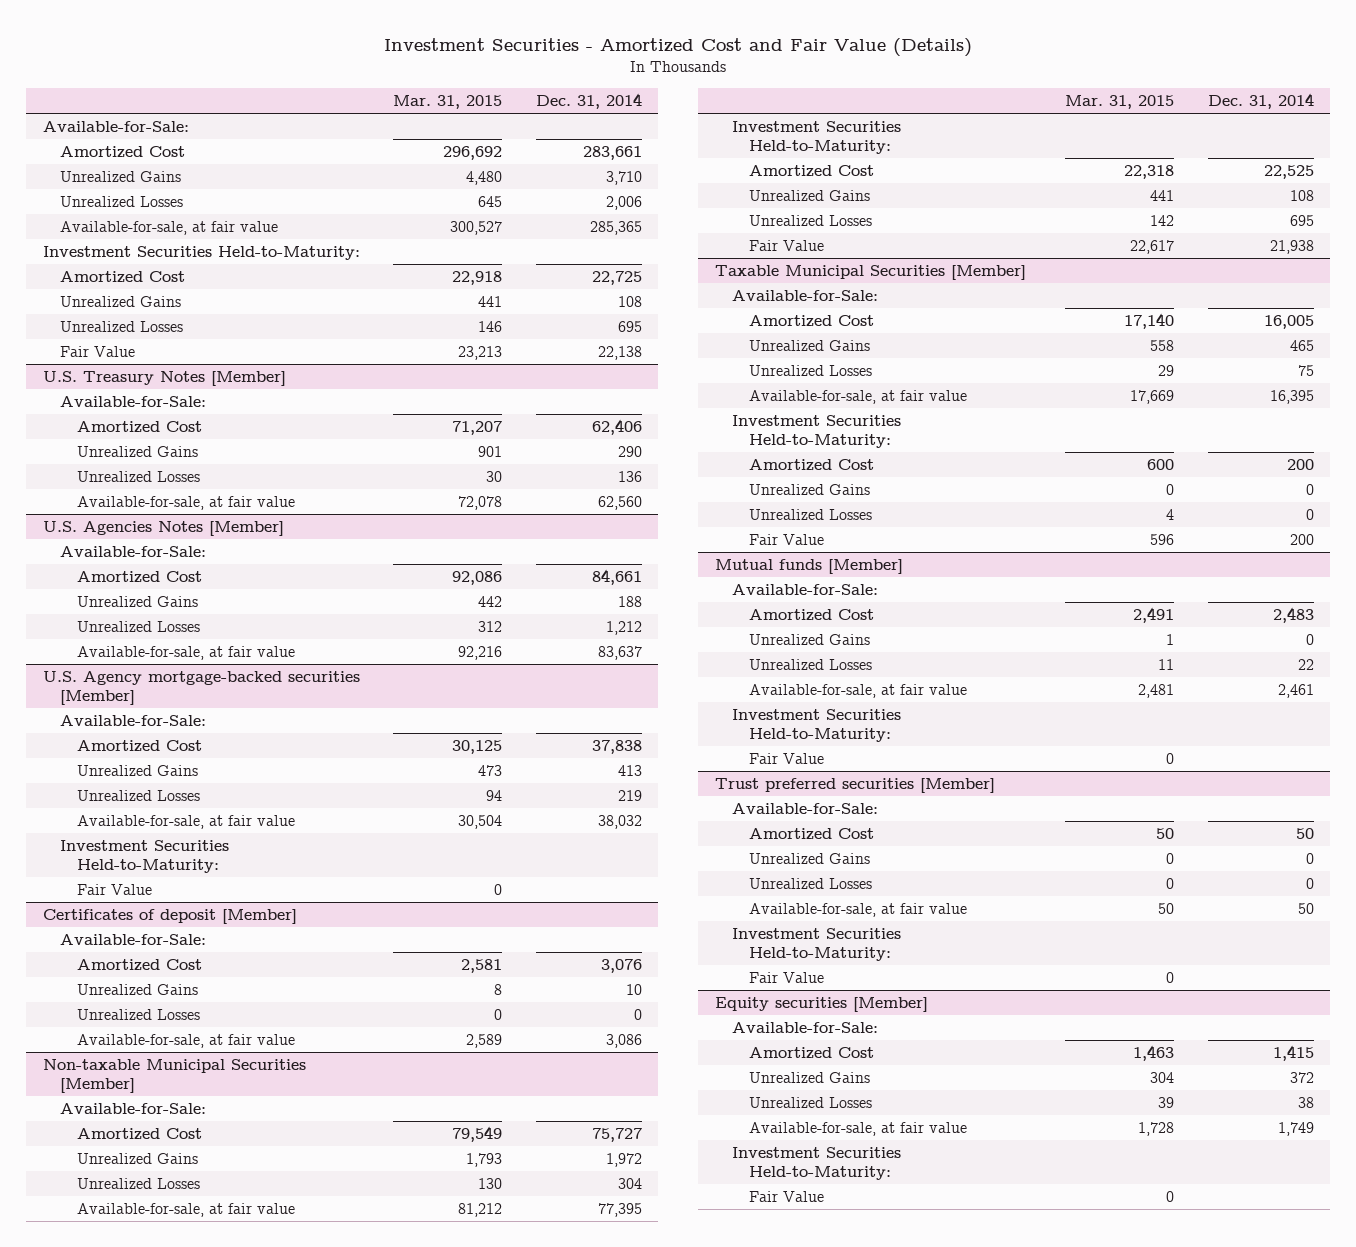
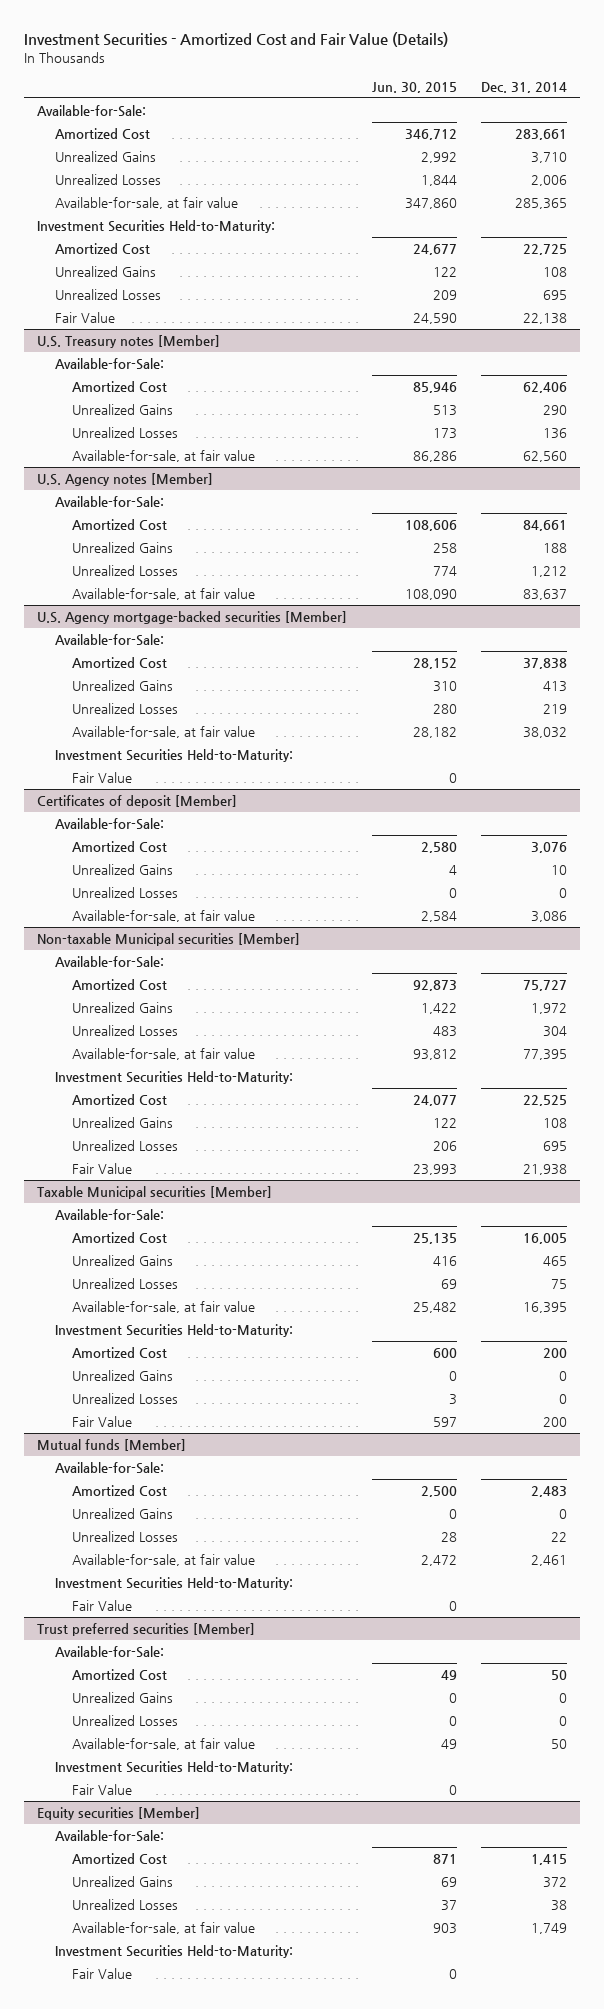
- | Mar. 31, 2015 | Dec. 31, 2014
+ | Jun. 30, 2015 | Dec. 31, 2014
- U.S. Treasury Notes [Member]
+ U.S. Treasury notes [Member]
- U.S. Agencies Notes [Member]
+ U.S. Agency notes [Member]
- Non-taxable Municipal Securities [Member]
+ Non-taxable Municipal securities [Member]
- Taxable Municipal Securities [Member]
+ Taxable Municipal securities [Member]

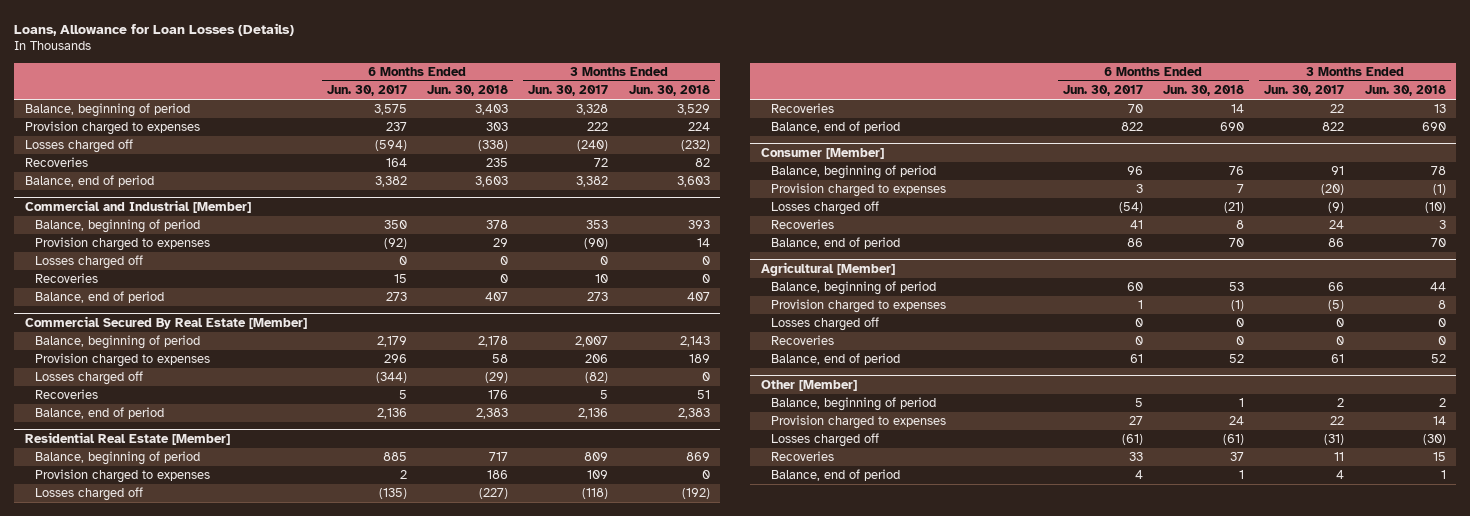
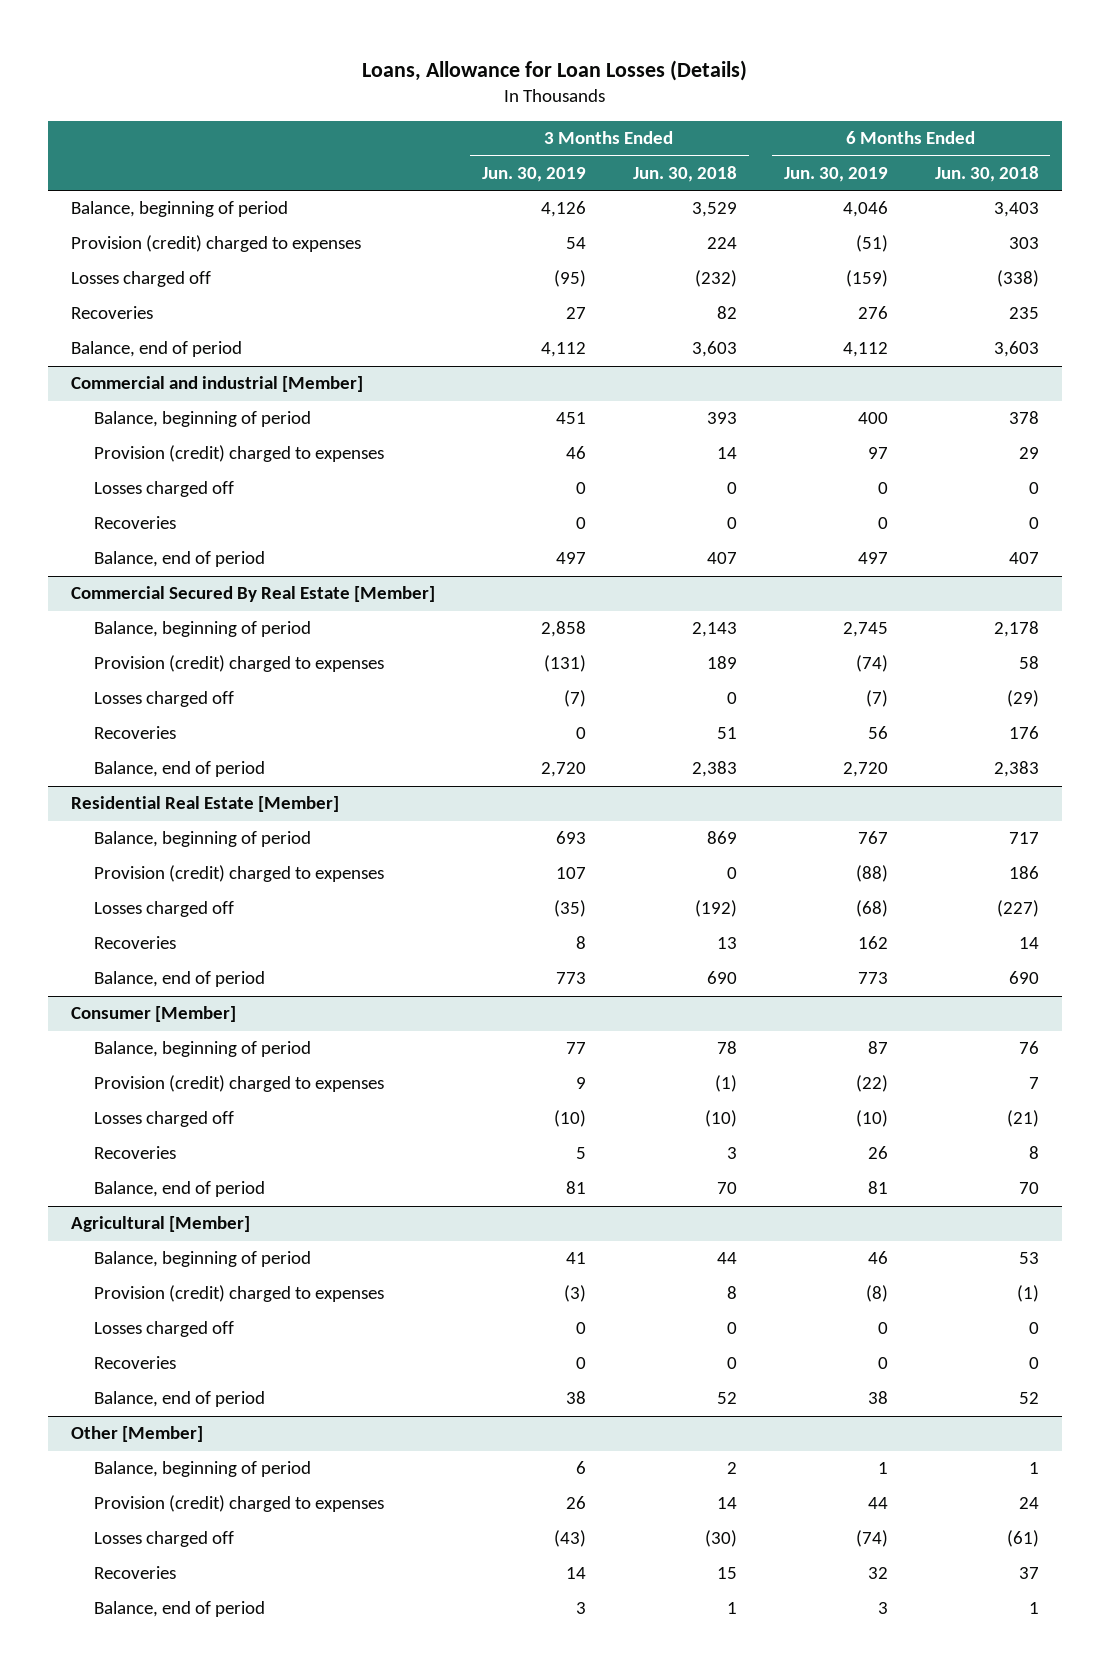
- | 6 Months Ended Jun. 30, 2017 | 6 Months Ended Jun. 30, 2018 | 3 Months Ended Jun. 30, 2017 | 3 Months Ended Jun. 30, 2018
+ | 3 Months Ended Jun. 30, 2019 | 3 Months Ended Jun. 30, 2018 | 6 Months Ended Jun. 30, 2019 | 6 Months Ended Jun. 30, 2018
- Provision charged to expenses | 237 | 303 | 222 | 224
+ Provision (credit) charged to expenses | 54 | 224 | (51) | 303
- Commercial and Industrial [Member]
+ Commercial and industrial [Member]
- Provision charged to expenses | (92) | 29 | (90) | 14
+ Provision (credit) charged to expenses | 46 | 14 | 97 | 29
@ Commercial Secured By Real Estate [Member]
- Provision charged to expenses | 296 | 58 | 206 | 189
+ Provision (credit) charged to expenses | (131) | 189 | (74) | 58
@ Residential Real Estate [Member]
- Provision charged to expenses | 2 | 186 | 109 | 0
+ Provision (credit) charged to expenses | 107 | 0 | (88) | 186
@ Consumer [Member]
- Provision charged to expenses | 3 | 7 | (20) | (1)
+ Provision (credit) charged to expenses | 9 | (1) | (22) | 7
@ Agricultural [Member]
- Provision charged to expenses | 1 | (1) | (5) | 8
+ Provision (credit) charged to expenses | (3) | 8 | (8) | (1)
@ Other [Member]
- Provision charged to expenses | 27 | 24 | 22 | 14
+ Provision (credit) charged to expenses | 26 | 14 | 44 | 24

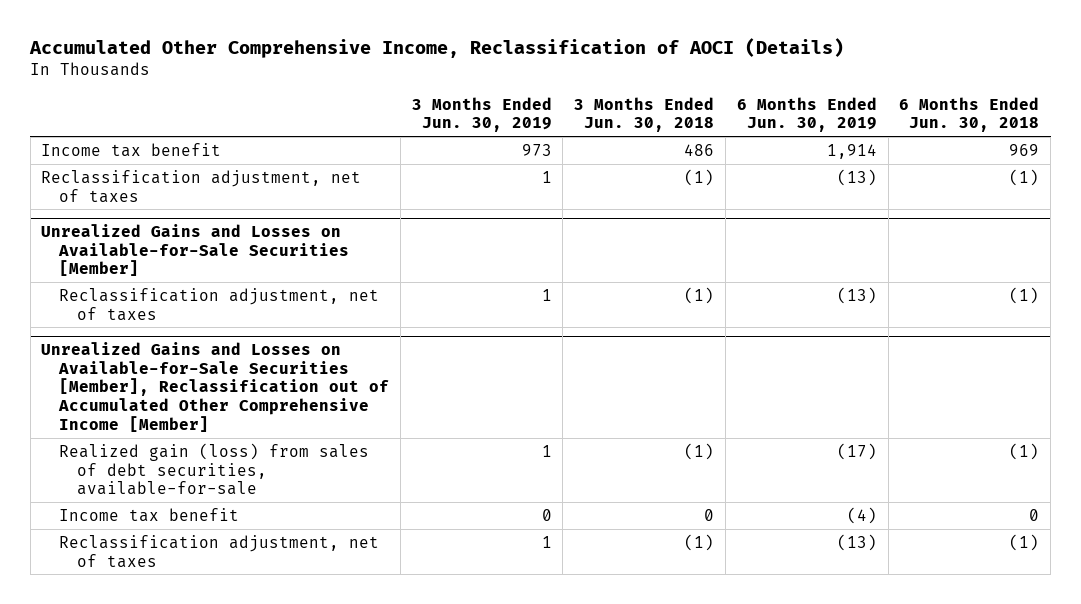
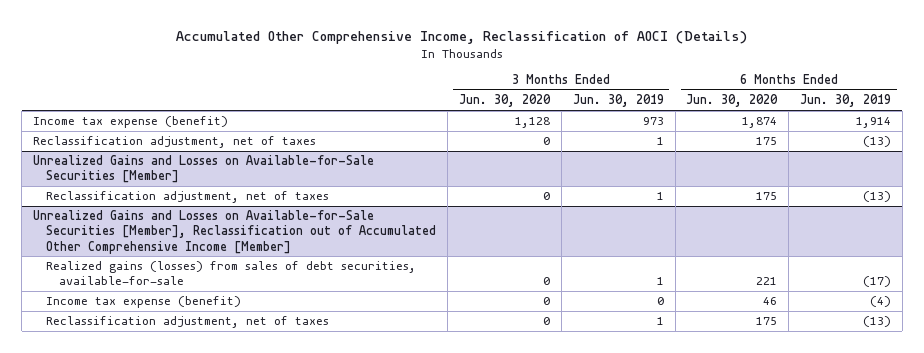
- | 3 Months Ended Jun. 30, 2019 | 3 Months Ended Jun. 30, 2018 | 6 Months Ended Jun. 30, 2019 | 6 Months Ended Jun. 30, 2018
+ | 3 Months Ended Jun. 30, 2020 | 3 Months Ended Jun. 30, 2019 | 6 Months Ended Jun. 30, 2020 | 6 Months Ended Jun. 30, 2019
- Income tax benefit | 973 | 486 | 1,914 | 969
+ Income tax expense (benefit) | 1,128 | 973 | 1,874 | 1,914
@ Unrealized Gains and Losses on Available-for-Sale Securities [Member], Reclassification out of Accumulated Other Comprehensive Income [Member]
- Realized gain (loss) from sales of debt securities, available-for-sale | 1 | (1) | (17) | (1)
- Income tax benefit | 0 | 0 | (4) | 0
+ Realized gains (losses) from sales of debt securities, available-for-sale | 0 | 1 | 221 | (17)
+ Income tax expense (benefit) | 0 | 0 | 46 | (4)

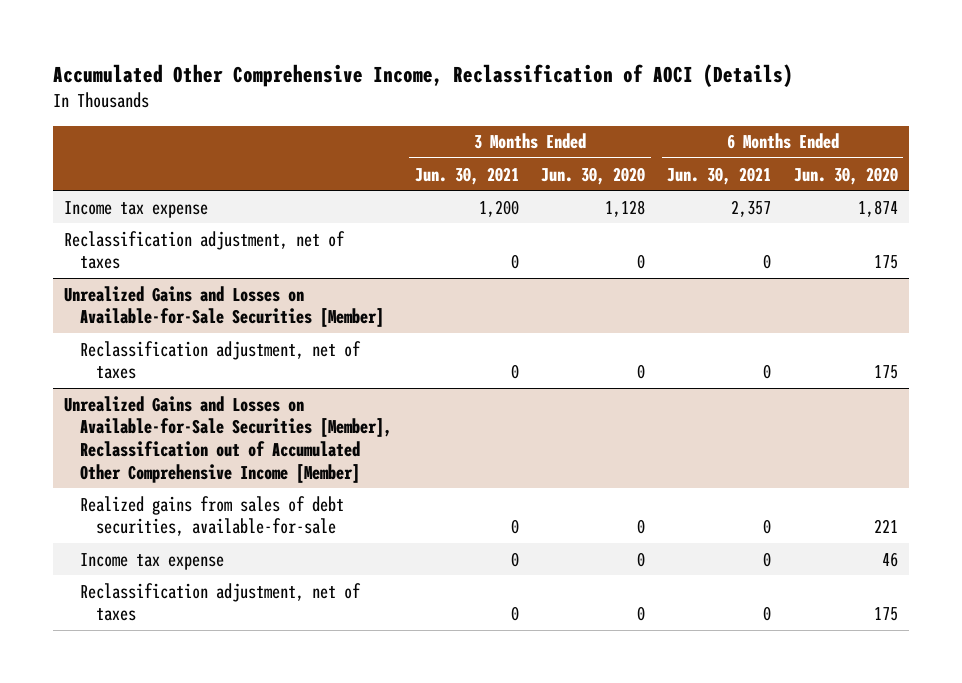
- | 3 Months Ended Jun. 30, 2020 | 3 Months Ended Jun. 30, 2019 | 6 Months Ended Jun. 30, 2020 | 6 Months Ended Jun. 30, 2019
+ | 3 Months Ended Jun. 30, 2021 | 3 Months Ended Jun. 30, 2020 | 6 Months Ended Jun. 30, 2021 | 6 Months Ended Jun. 30, 2020
- Income tax expense (benefit) | 1,128 | 973 | 1,874 | 1,914
+ Income tax expense | 1,200 | 1,128 | 2,357 | 1,874
@ Unrealized Gains and Losses on Available-for-Sale Securities [Member], Reclassification out of Accumulated Other Comprehensive Income [Member]
- Realized gains (losses) from sales of debt securities, available-for-sale | 0 | 1 | 221 | (17)
- Income tax expense (benefit) | 0 | 0 | 46 | (4)
+ Realized gains from sales of debt securities, available-for-sale | 0 | 0 | 0 | 221
+ Income tax expense | 0 | 0 | 0 | 46

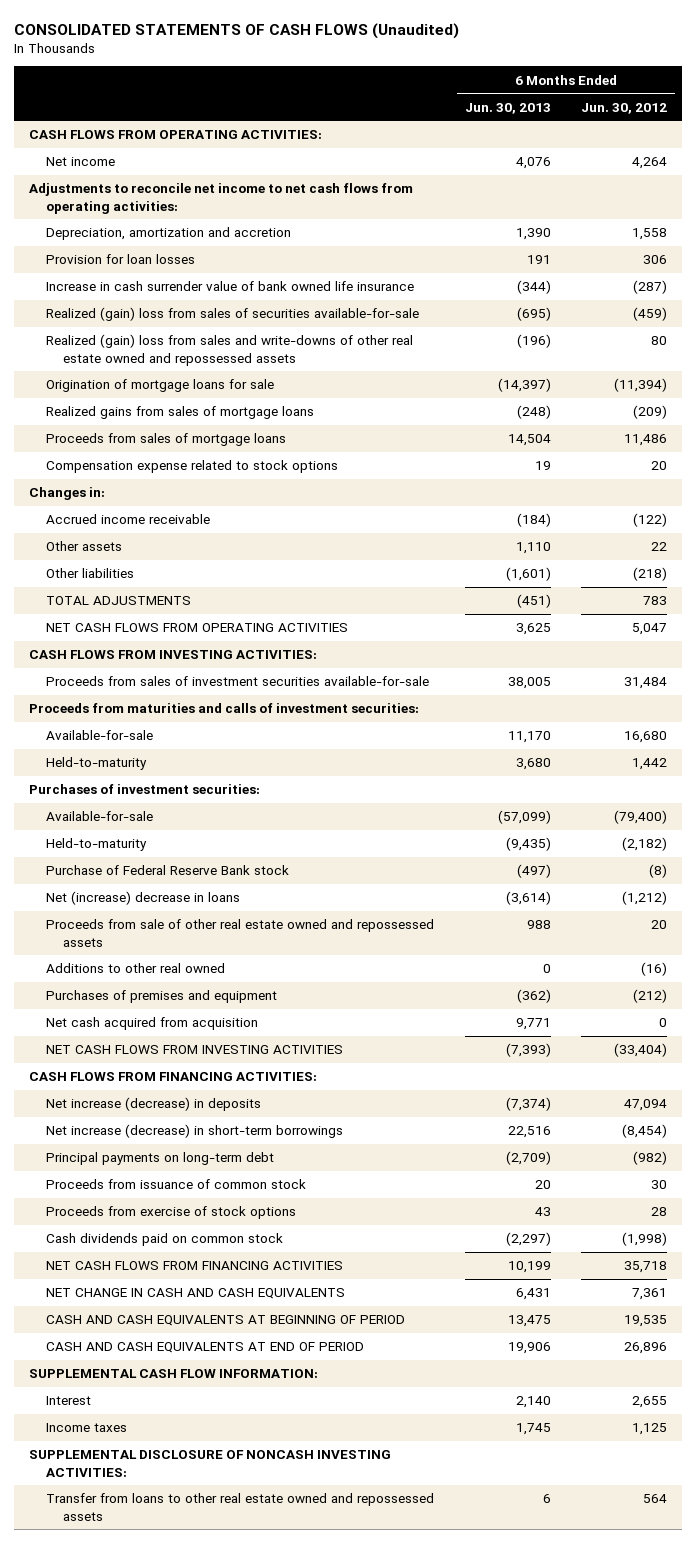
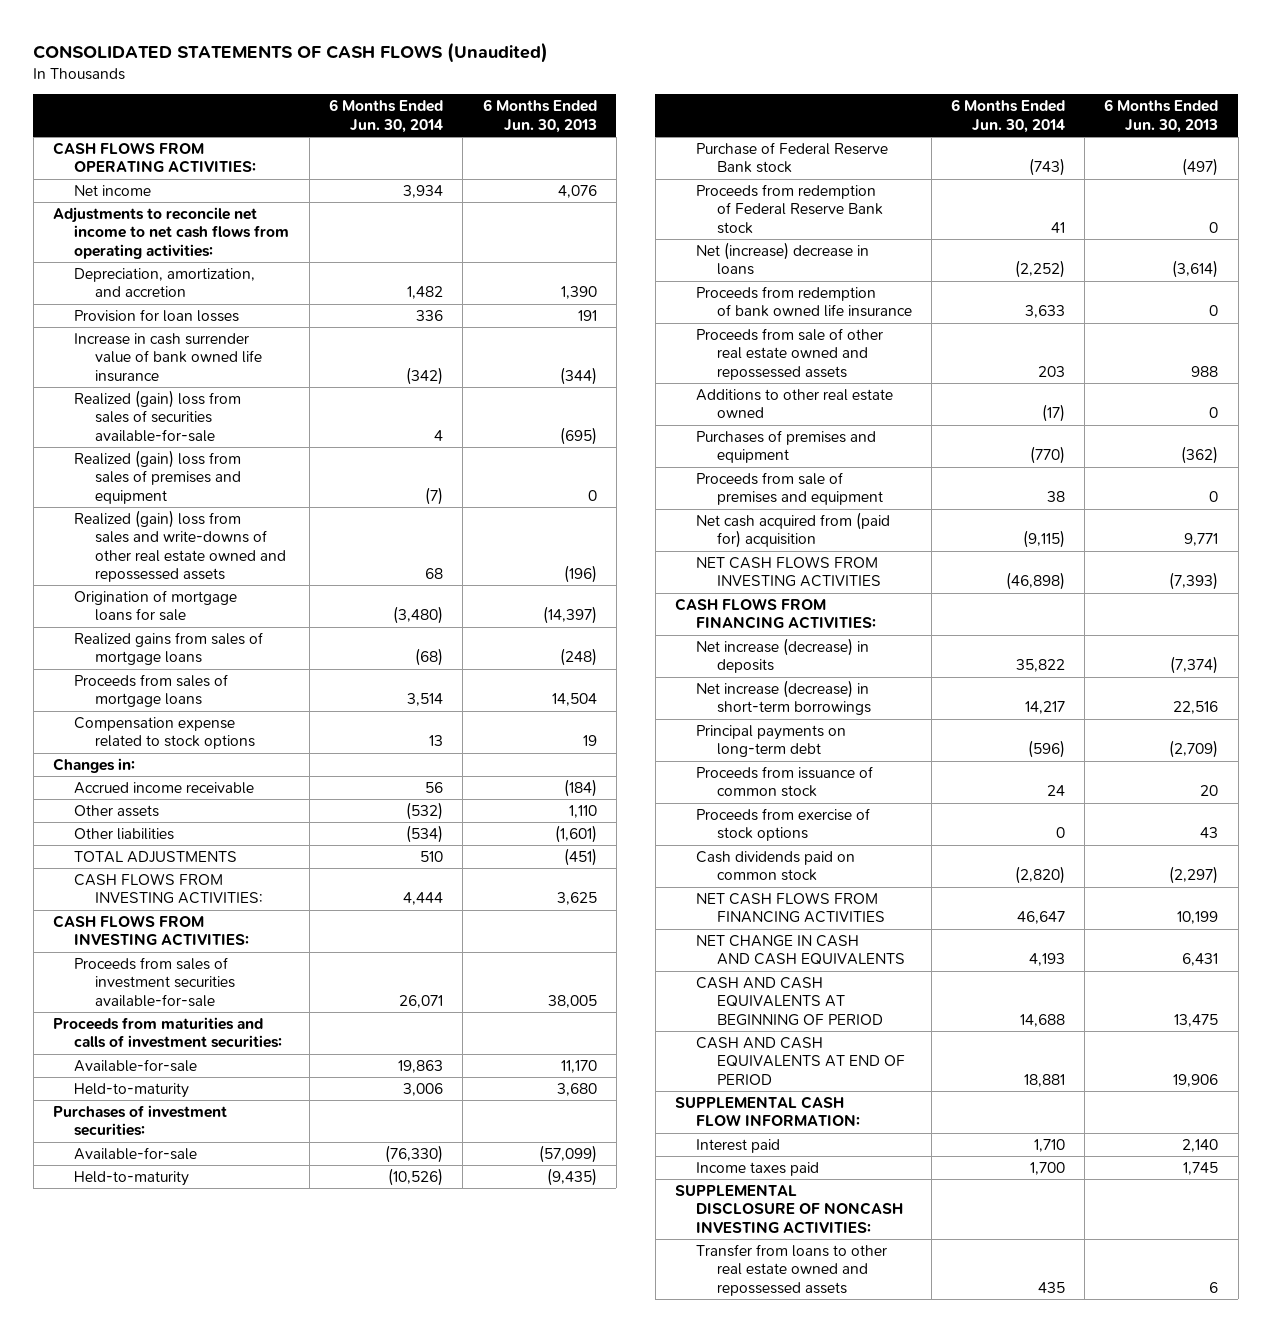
- | 6 Months Ended Jun. 30, 2013 | 6 Months Ended Jun. 30, 2012
+ | 6 Months Ended Jun. 30, 2014 | 6 Months Ended Jun. 30, 2013
- Depreciation, amortization and accretion | 1,390 | 1,558
+ Depreciation, amortization, and accretion | 1,482 | 1,390
+ Realized (gain) loss from sales of premises and equipment | (7) | 0
- NET CASH FLOWS FROM OPERATING ACTIVITIES | 3,625 | 5,047
+ CASH FLOWS FROM INVESTING ACTIVITIES: | 4,444 | 3,625
+ Proceeds from redemption of Federal Reserve Bank stock | 41 | 0
+ Proceeds from redemption of bank owned life insurance | 3,633 | 0
- Additions to other real owned | 0 | (16)
+ Additions to other real estate owned | (17) | 0
- Net cash acquired from acquisition | 9,771 | 0
+ Proceeds from sale of premises and equipment | 38 | 0
+ Net cash acquired from (paid for) acquisition | (9,115) | 9,771
- Interest | 2,140 | 2,655
- Income taxes | 1,745 | 1,125
+ Interest paid | 1,710 | 2,140
+ Income taxes paid | 1,700 | 1,745

